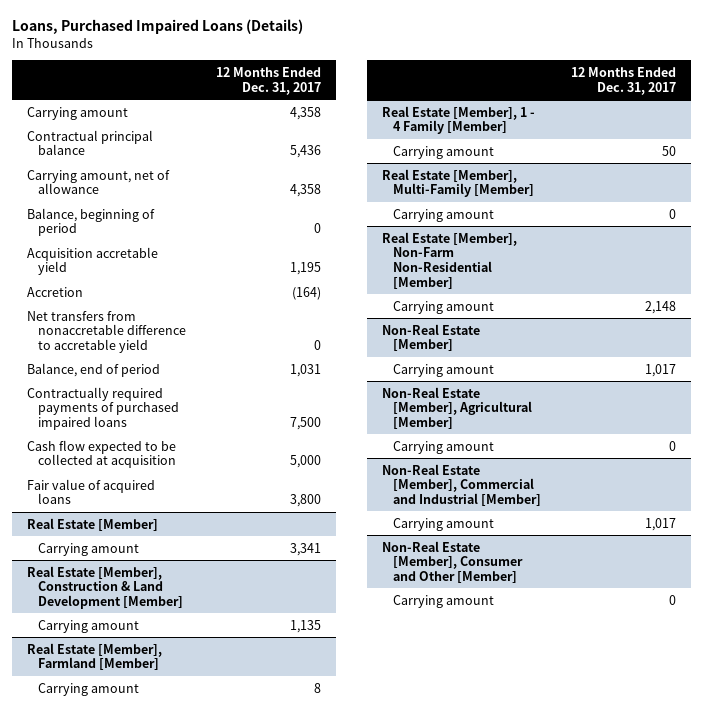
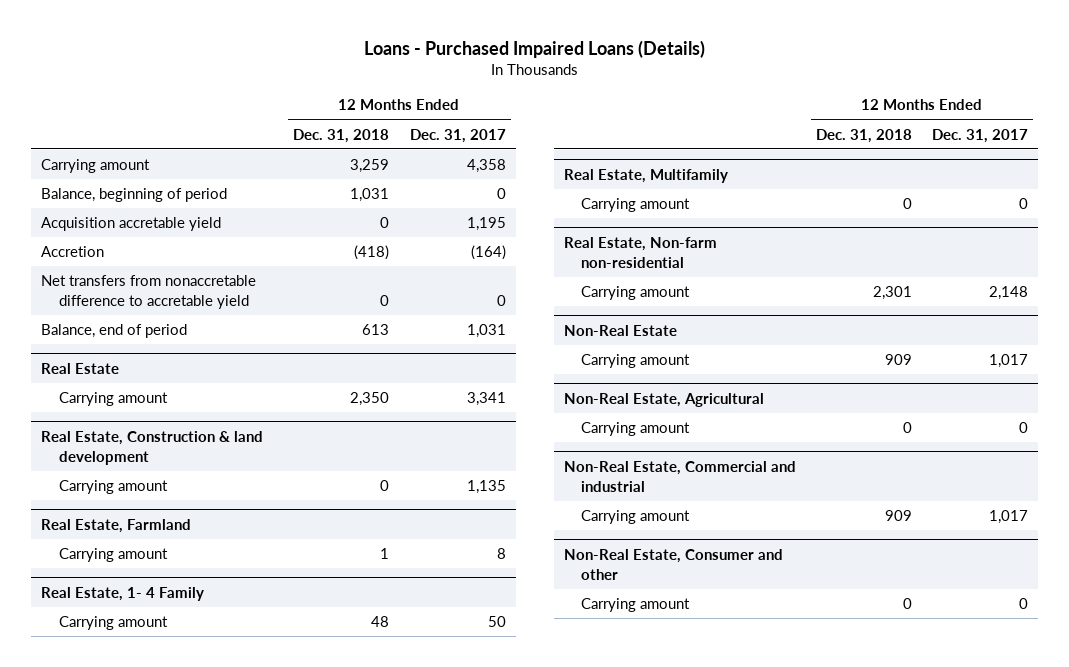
- Loans, Purchased Impaired Loans (Details)
+ Loans - Purchased Impaired Loans (Details)
- | 12 Months Ended Dec. 31, 2017
+ | 12 Months Ended Dec. 31, 2018 | 12 Months Ended Dec. 31, 2017
- Contractual principal balance | 5,436
- Carrying amount, net of allowance | 4,358
- Contractually required payments of purchased impaired loans | 7,500
- Cash flow expected to be collected at acquisition | 5,000
- Fair value of acquired loans | 3,800
- Real Estate [Member]
+ Real Estate
- Real Estate [Member], Construction & Land Development [Member]
+ Real Estate, Construction & land development
- Real Estate [Member], Farmland [Member]
+ Real Estate, Farmland
- Real Estate [Member], 1 - 4 Family [Member]
+ Real Estate, 1- 4 Family
- Real Estate [Member], Multi-Family [Member]
+ Real Estate, Multifamily
- Real Estate [Member], Non-Farm Non-Residential [Member]
+ Real Estate, Non-farm non-residential
- Non-Real Estate [Member]
+ Non-Real Estate
- Non-Real Estate [Member], Agricultural [Member]
+ Non-Real Estate, Agricultural
- Non-Real Estate [Member], Commercial and Industrial [Member]
+ Non-Real Estate, Commercial and industrial
- Non-Real Estate [Member], Consumer and Other [Member]
+ Non-Real Estate, Consumer and other

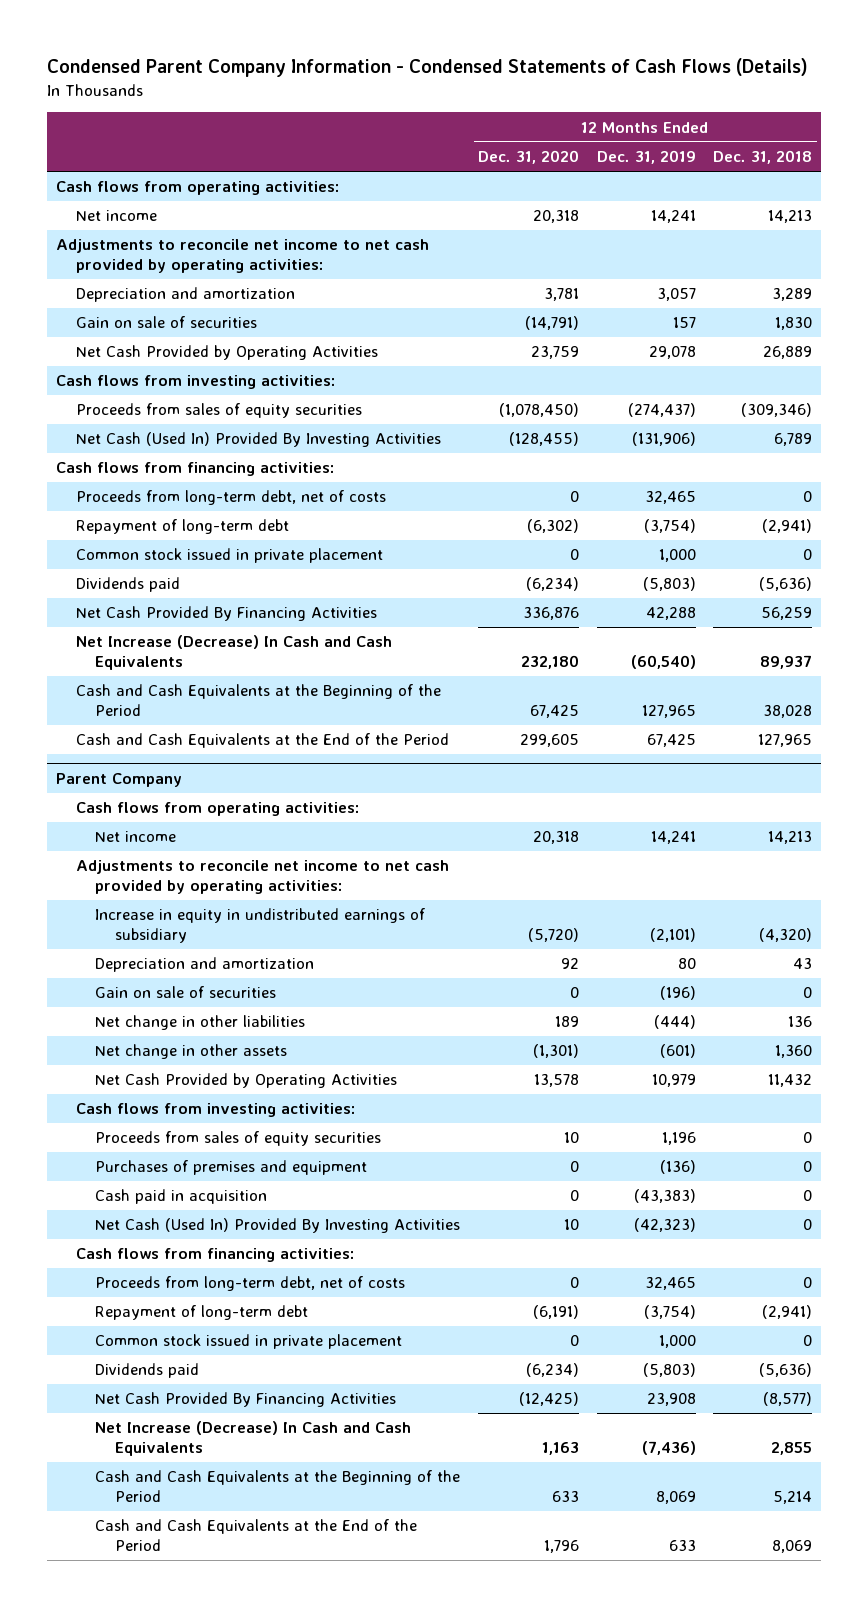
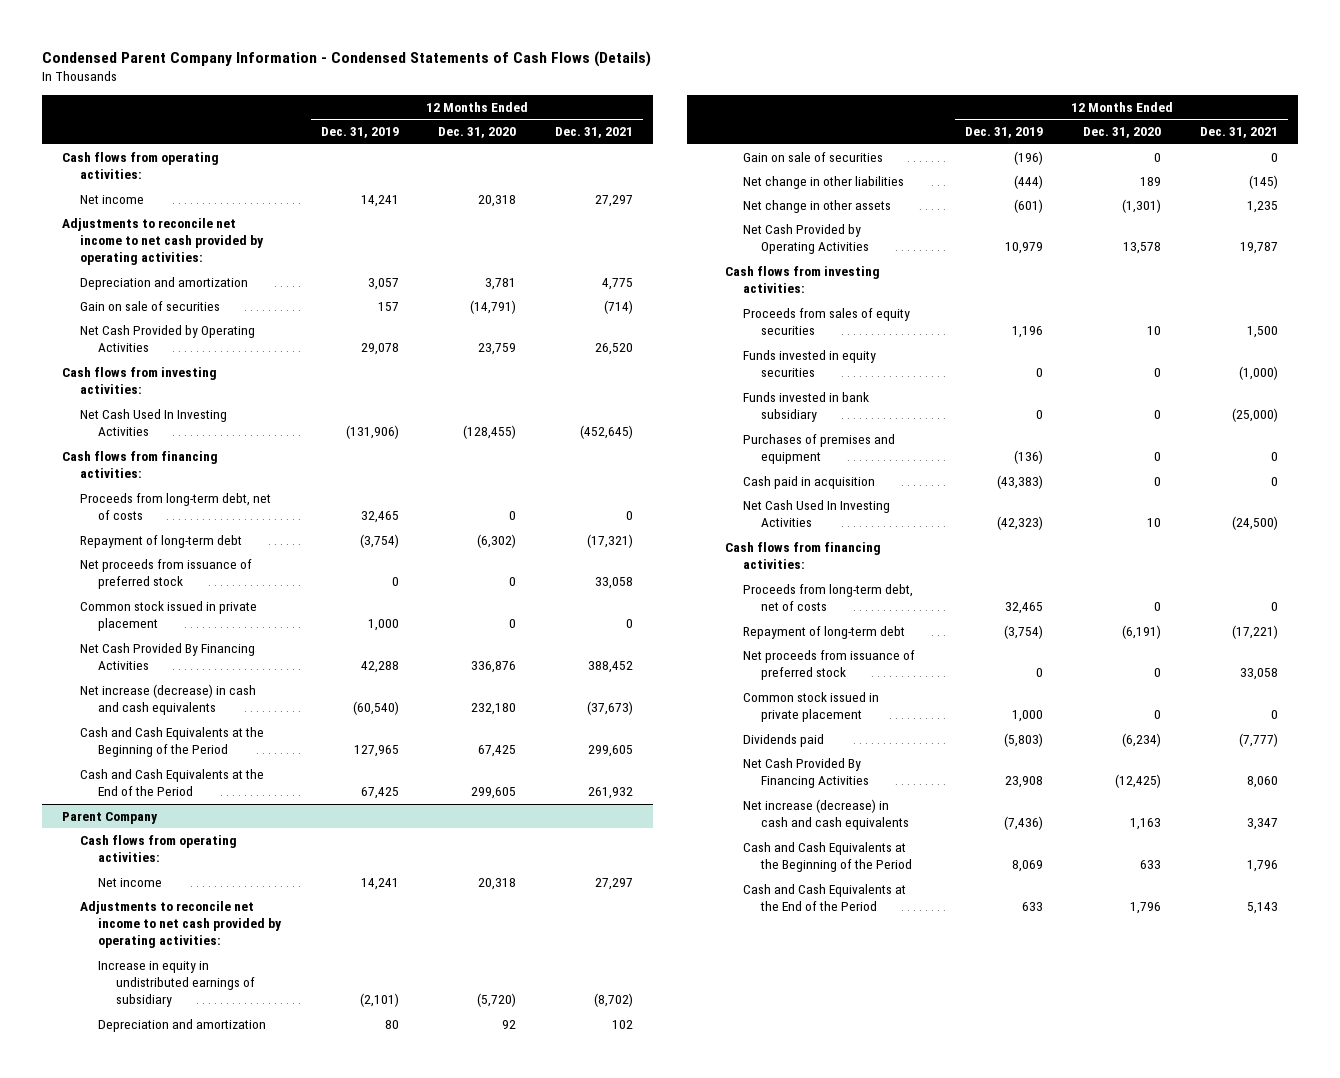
- | 12 Months Ended Dec. 31, 2020 | 12 Months Ended Dec. 31, 2019 | 12 Months Ended Dec. 31, 2018
+ | 12 Months Ended Dec. 31, 2019 | 12 Months Ended Dec. 31, 2020 | 12 Months Ended Dec. 31, 2021
- Proceeds from sales of equity securities | (1,078,450) | (274,437) | (309,346)
- Net Cash (Used In) Provided By Investing Activities | (128,455) | (131,906) | 6,789
+ Net Cash Used In Investing Activities | (131,906) | (128,455) | (452,645)
+ Net proceeds from issuance of preferred stock | 0 | 0 | 33,058
- Dividends paid | (6,234) | (5,803) | (5,636)
- Net Increase (Decrease) In Cash and Cash Equivalents | 232,180 | (60,540) | 89,937
+ Net increase (decrease) in cash and cash equivalents | (60,540) | 232,180 | (37,673)
@ Parent Company
+ Funds invested in equity securities | 0 | 0 | (1,000)
+ Funds invested in bank subsidiary | 0 | 0 | (25,000)
- Net Cash (Used In) Provided By Investing Activities | 10 | (42,323) | 0
+ Net Cash Used In Investing Activities | (42,323) | 10 | (24,500)
+ Net proceeds from issuance of preferred stock | 0 | 0 | 33,058
- Net Increase (Decrease) In Cash and Cash Equivalents | 1,163 | (7,436) | 2,855
+ Net increase (decrease) in cash and cash equivalents | (7,436) | 1,163 | 3,347

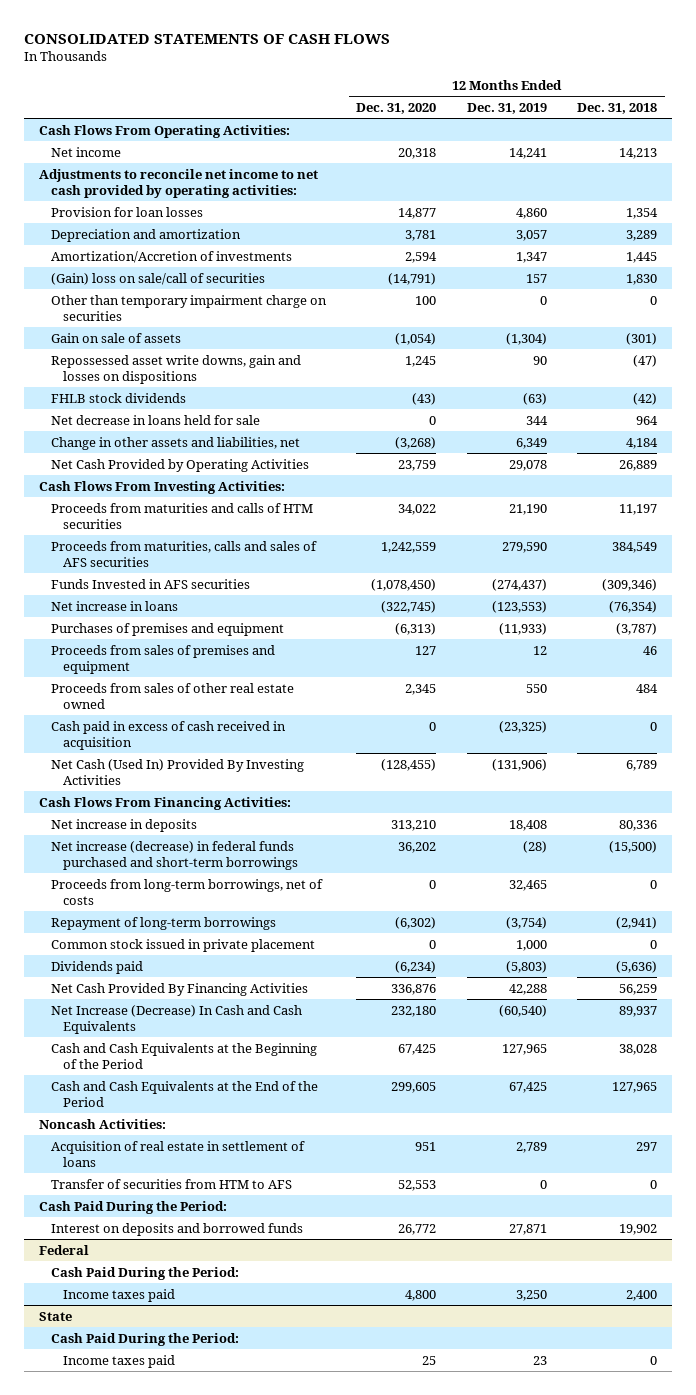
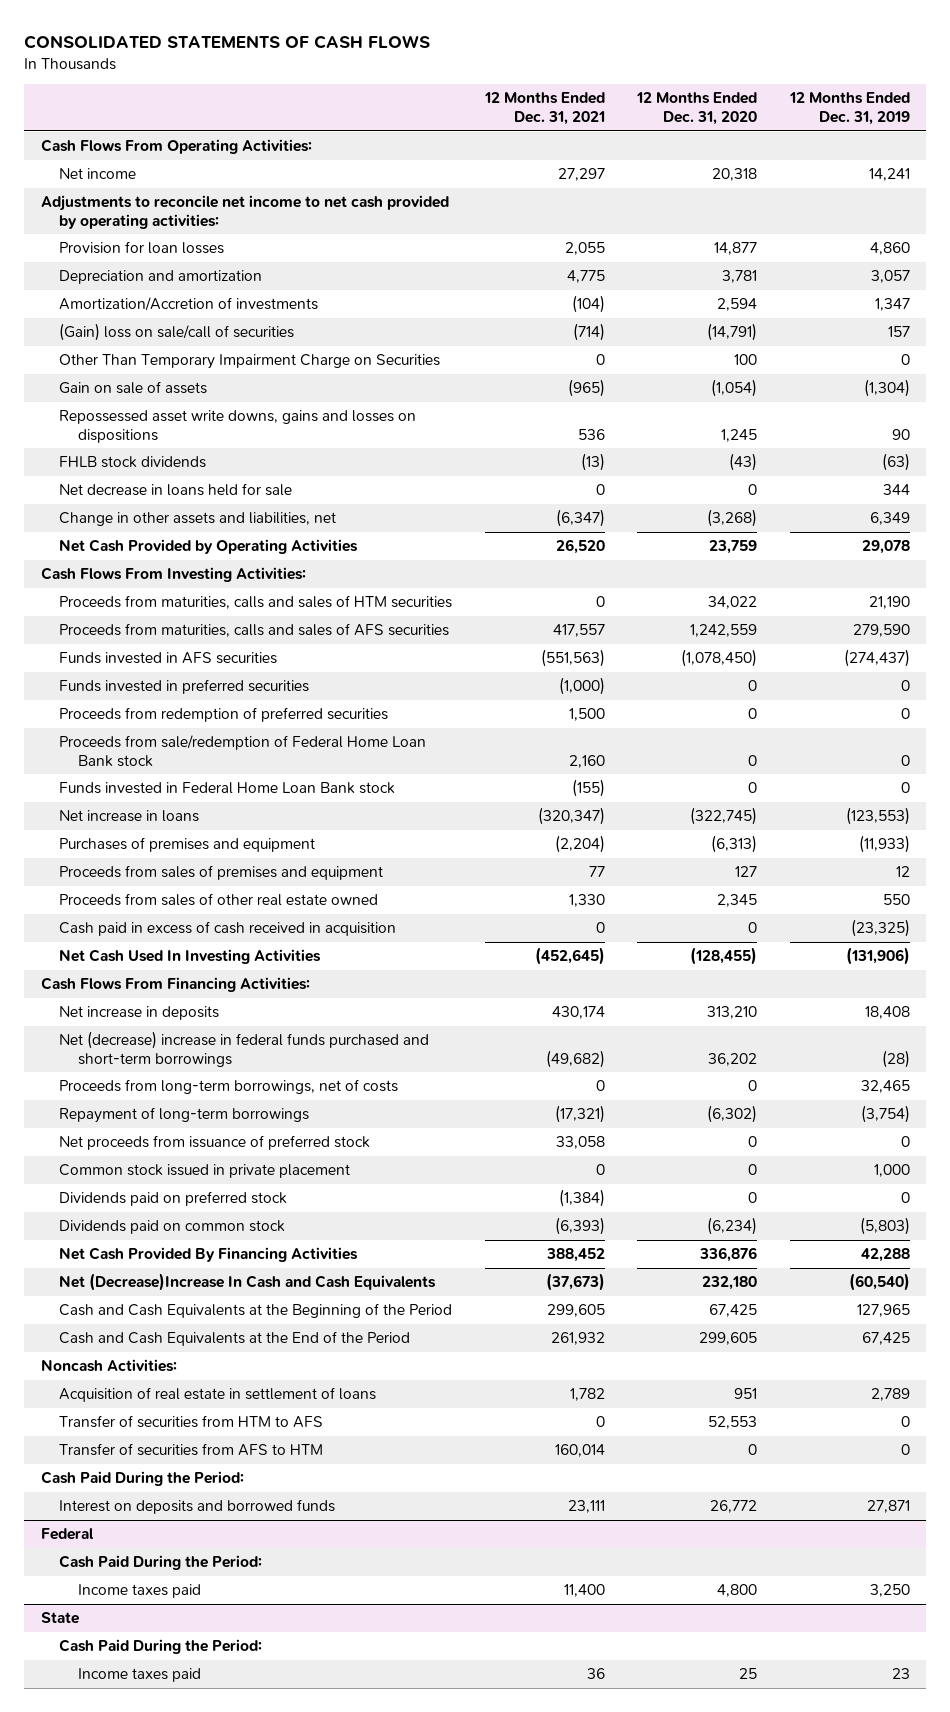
- | 12 Months Ended Dec. 31, 2020 | 12 Months Ended Dec. 31, 2019 | 12 Months Ended Dec. 31, 2018
+ | 12 Months Ended Dec. 31, 2021 | 12 Months Ended Dec. 31, 2020 | 12 Months Ended Dec. 31, 2019
- Other than temporary impairment charge on securities | 100 | 0 | 0
+ Other Than Temporary Impairment Charge on Securities | 0 | 100 | 0
- Repossessed asset write downs, gain and losses on dispositions | 1,245 | 90 | (47)
+ Repossessed asset write downs, gains and losses on dispositions | 536 | 1,245 | 90
- Proceeds from maturities and calls of HTM securities | 34,022 | 21,190 | 11,197
+ Proceeds from maturities, calls and sales of HTM securities | 0 | 34,022 | 21,190
- Funds Invested in AFS securities | (1,078,450) | (274,437) | (309,346)
+ Funds invested in AFS securities | (551,563) | (1,078,450) | (274,437)
+ Funds invested in preferred securities | (1,000) | 0 | 0
+ Proceeds from redemption of preferred securities | 1,500 | 0 | 0
+ Proceeds from sale/redemption of Federal Home Loan Bank stock | 2,160 | 0 | 0
+ Funds invested in Federal Home Loan Bank stock | (155) | 0 | 0
- Net Cash (Used In) Provided By Investing Activities | (128,455) | (131,906) | 6,789
+ Net Cash Used In Investing Activities | (452,645) | (128,455) | (131,906)
- Net increase (decrease) in federal funds purchased and short-term borrowings | 36,202 | (28) | (15,500)
+ Net (decrease) increase in federal funds purchased and short-term borrowings | (49,682) | 36,202 | (28)
+ Net proceeds from issuance of preferred stock | 33,058 | 0 | 0
- Dividends paid | (6,234) | (5,803) | (5,636)
+ Dividends paid on preferred stock | (1,384) | 0 | 0
+ Dividends paid on common stock | (6,393) | (6,234) | (5,803)
- Net Increase (Decrease) In Cash and Cash Equivalents | 232,180 | (60,540) | 89,937
+ Net (Decrease)Increase In Cash and Cash Equivalents | (37,673) | 232,180 | (60,540)
+ Transfer of securities from AFS to HTM | 160,014 | 0 | 0

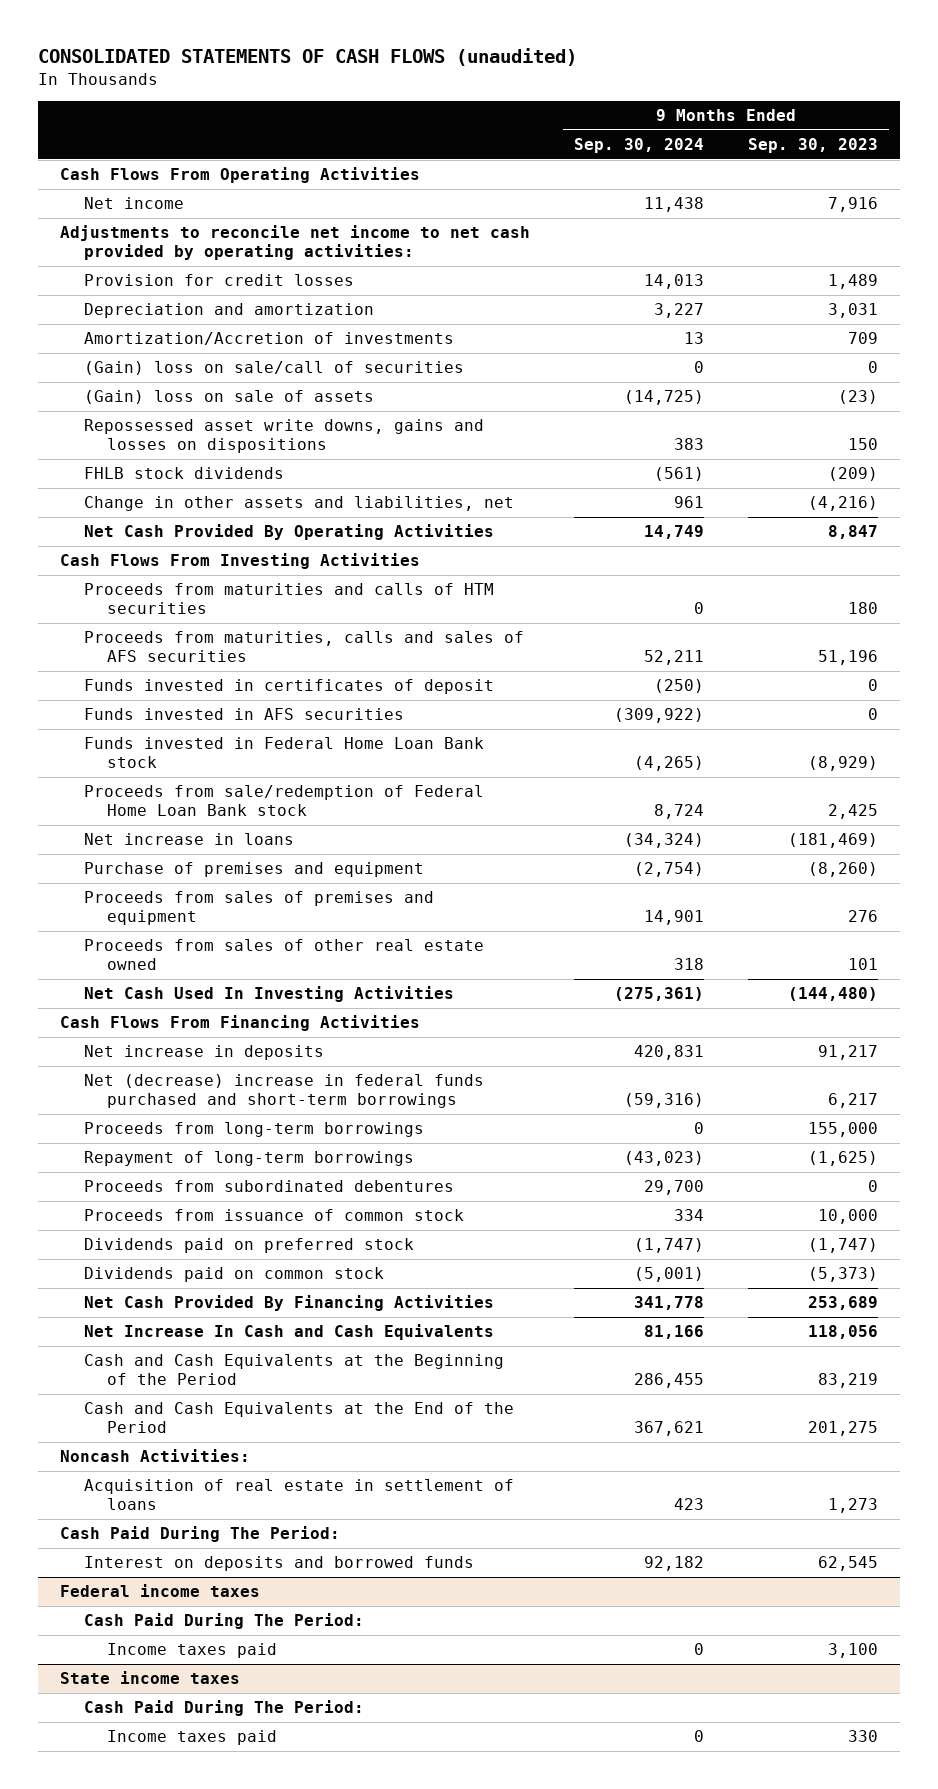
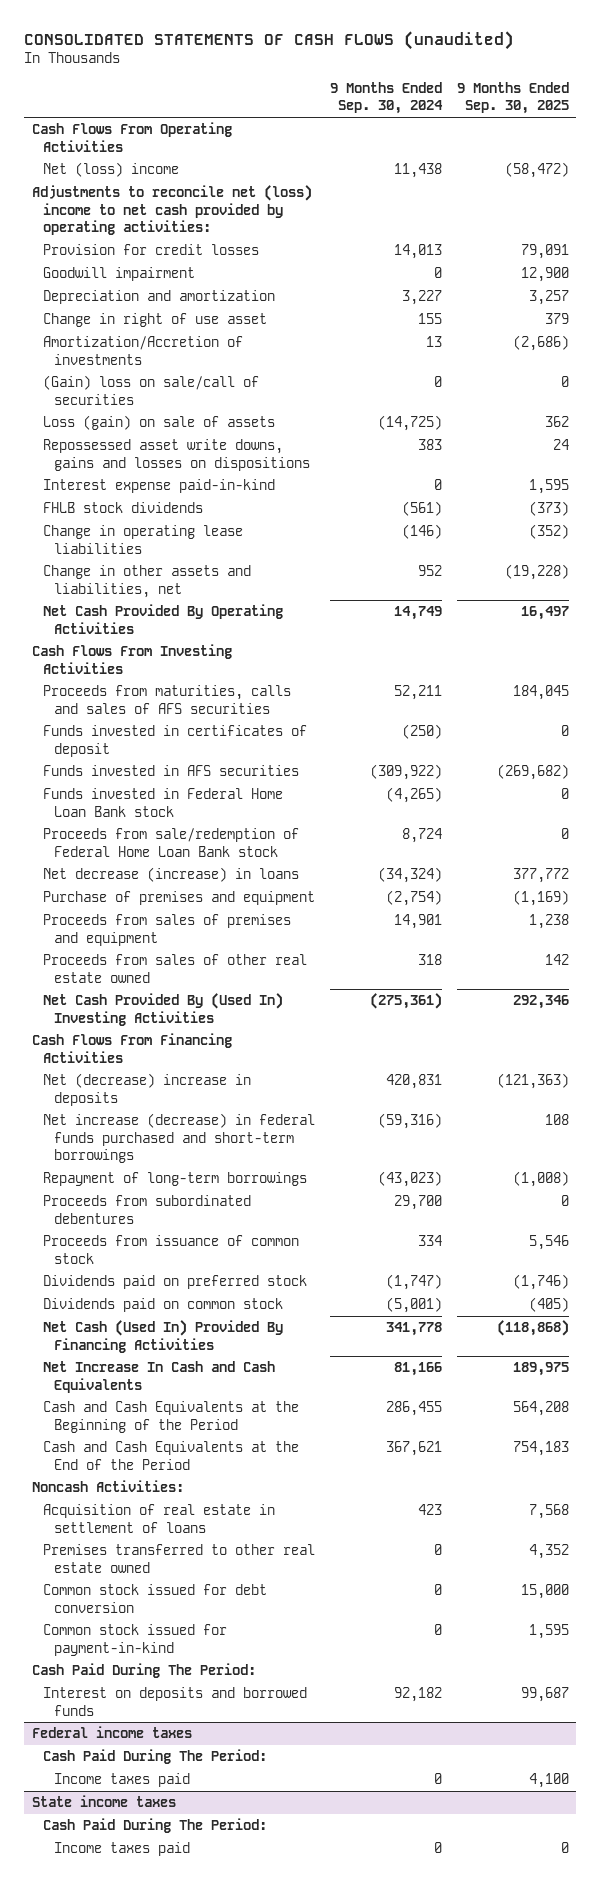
- | 9 Months Ended Sep. 30, 2024 | 9 Months Ended Sep. 30, 2023
+ | 9 Months Ended Sep. 30, 2024 | 9 Months Ended Sep. 30, 2025
- Net income | 11,438 | 7,916
- Adjustments to reconcile net income to net cash provided by operating activities:
+ Net (loss) income | 11,438 | (58,472)
+ Adjustments to reconcile net (loss) income to net cash provided by operating activities:
+ Goodwill impairment | 0 | 12,900
+ Change in right of use asset | 155 | 379
- (Gain) loss on sale of assets | (14,725) | (23)
+ Loss (gain) on sale of assets | (14,725) | 362
+ Interest expense paid-in-kind | 0 | 1,595
- Change in other assets and liabilities, net | 961 | (4,216)
+ Change in operating lease liabilities | (146) | (352)
+ Change in other assets and liabilities, net | 952 | (19,228)
- Proceeds from maturities and calls of HTM securities | 0 | 180
- Net increase in loans | (34,324) | (181,469)
+ Net decrease (increase) in loans | (34,324) | 377,772
- Net Cash Used In Investing Activities | (275,361) | (144,480)
+ Net Cash Provided By (Used In) Investing Activities | (275,361) | 292,346
- Net increase in deposits | 420,831 | 91,217
- Net (decrease) increase in federal funds purchased and short-term borrowings | (59,316) | 6,217
- Proceeds from long-term borrowings | 0 | 155,000
+ Net (decrease) increase in deposits | 420,831 | (121,363)
+ Net increase (decrease) in federal funds purchased and short-term borrowings | (59,316) | 108
- Net Cash Provided By Financing Activities | 341,778 | 253,689
+ Net Cash (Used In) Provided By Financing Activities | 341,778 | (118,868)
+ Premises transferred to other real estate owned | 0 | 4,352
+ Common stock issued for debt conversion | 0 | 15,000
+ Common stock issued for payment-in-kind | 0 | 1,595

